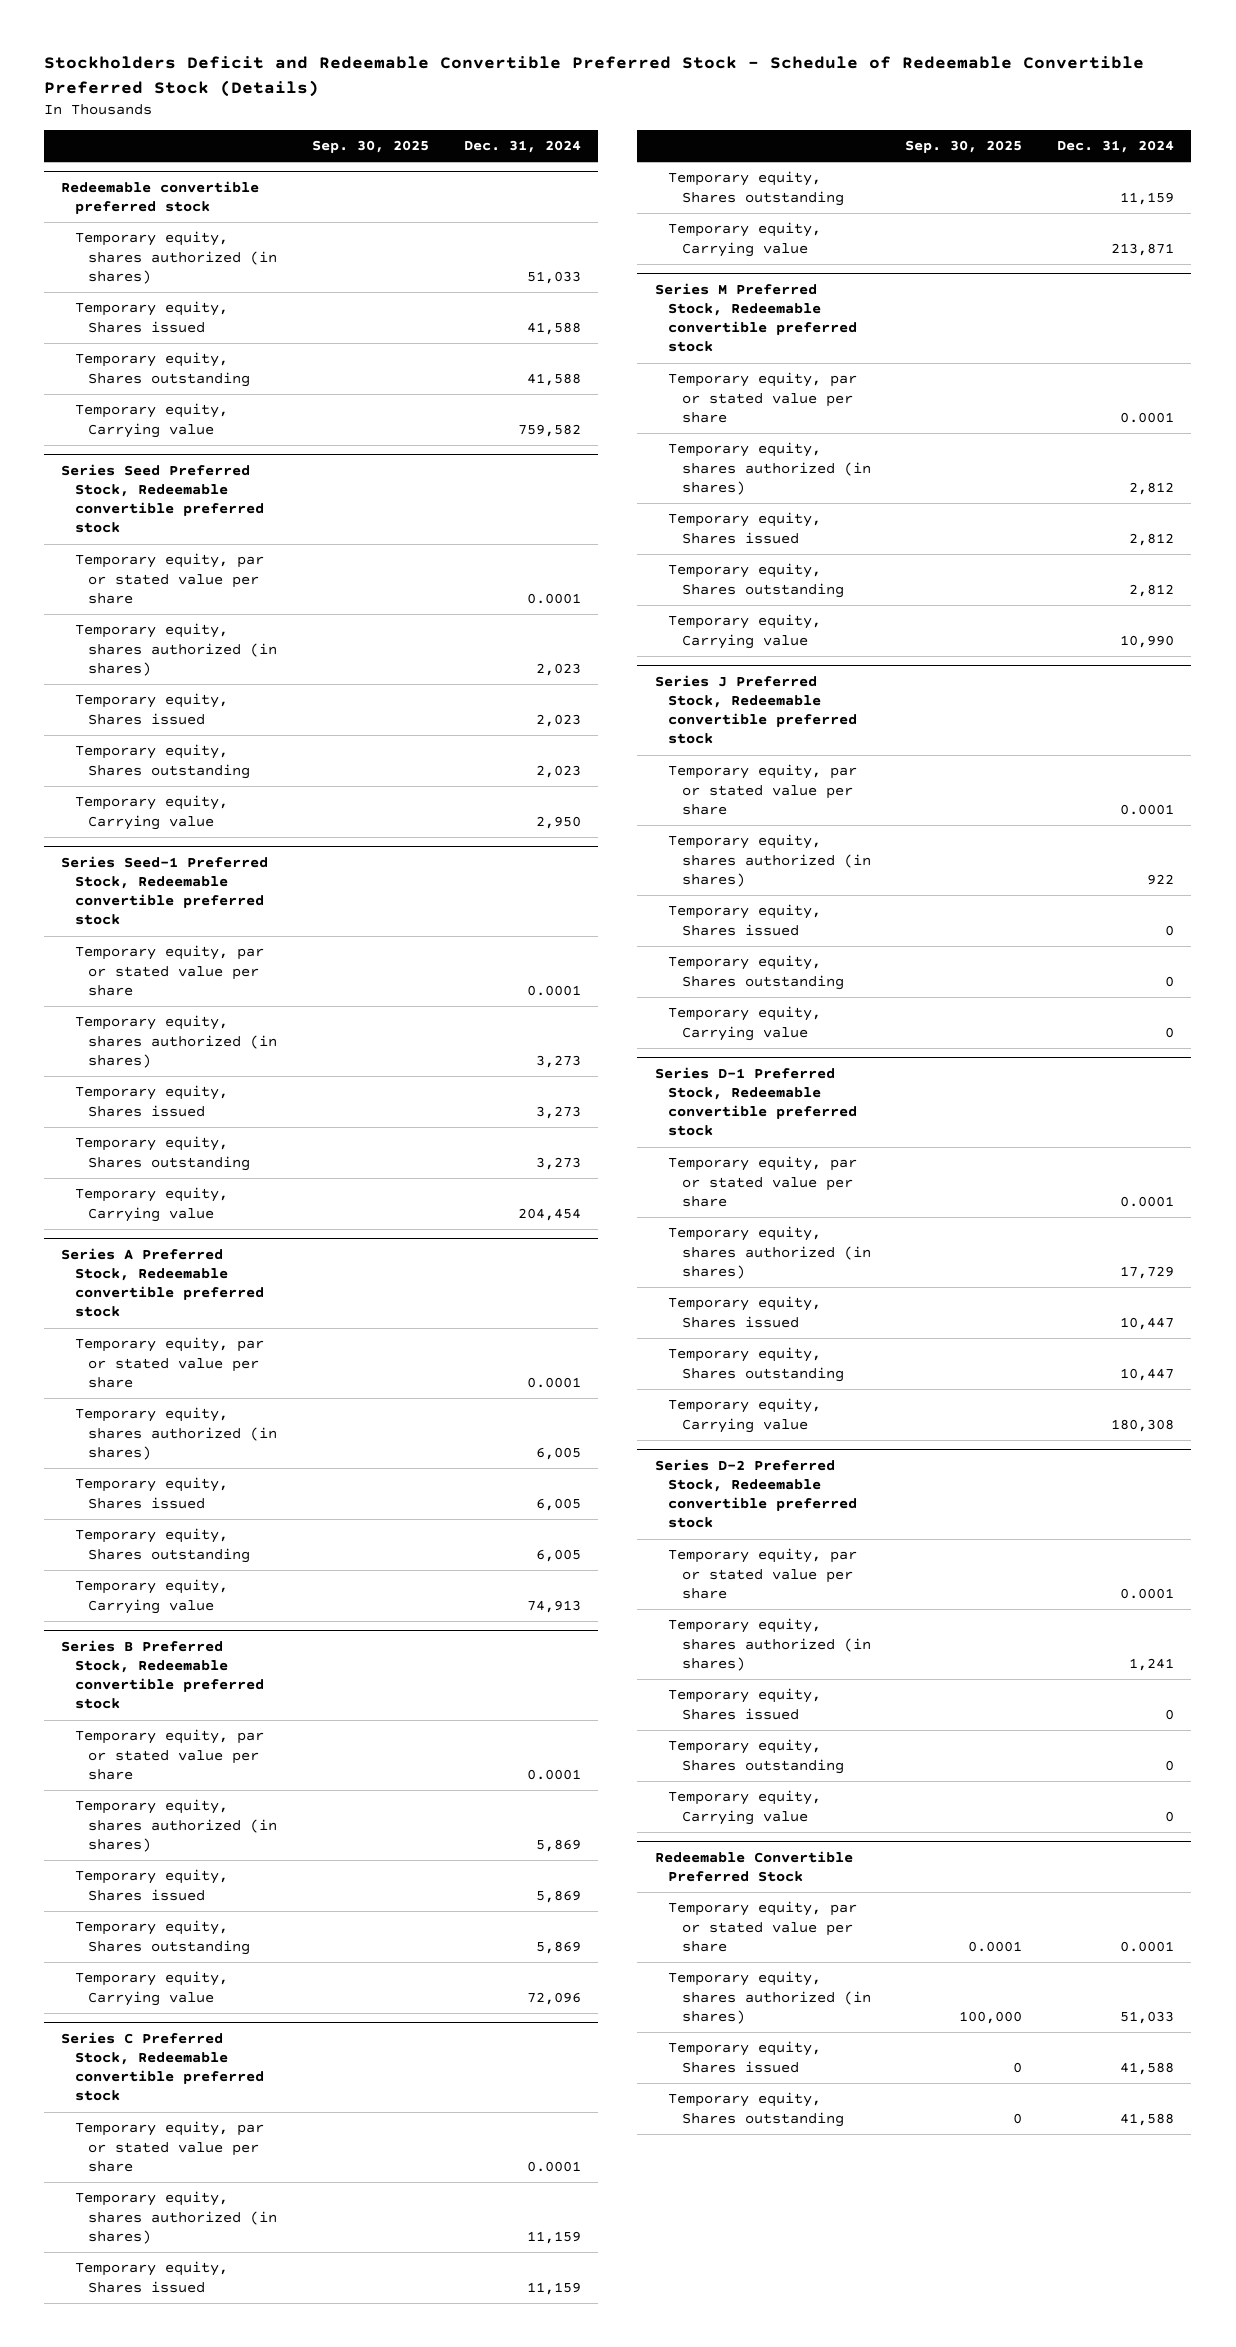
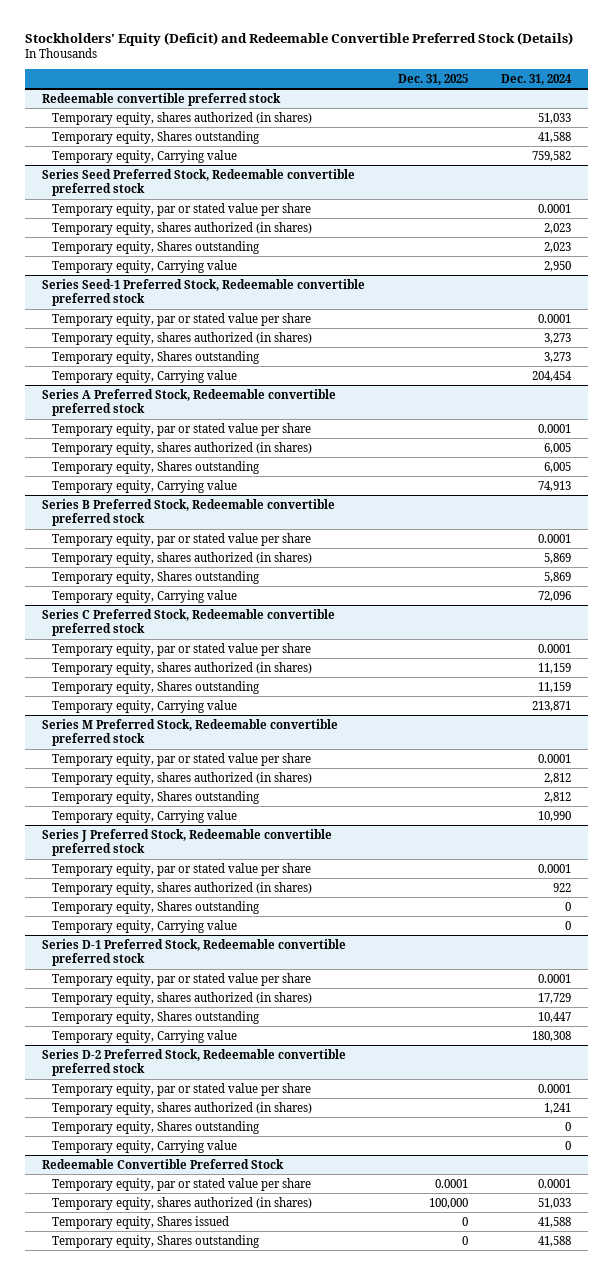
- Stockholders Deficit and Redeemable Convertible Preferred Stock - Schedule of Redeemable Convertible Preferred Stock (Details)
+ Stockholders' Equity (Deficit) and Redeemable Convertible Preferred Stock (Details)
- | Sep. 30, 2025 | Dec. 31, 2024
+ | Dec. 31, 2025 | Dec. 31, 2024
@ Redeemable convertible preferred stock
- Temporary equity, Shares issued | | 41,588
@ Series Seed Preferred Stock, Redeemable convertible preferred stock
- Temporary equity, Shares issued | | 2,023
@ Series Seed-1 Preferred Stock, Redeemable convertible preferred stock
- Temporary equity, Shares issued | | 3,273
@ Series A Preferred Stock, Redeemable convertible preferred stock
- Temporary equity, Shares issued | | 6,005
@ Series B Preferred Stock, Redeemable convertible preferred stock
- Temporary equity, Shares issued | | 5,869
@ Series C Preferred Stock, Redeemable convertible preferred stock
- Temporary equity, Shares issued | | 11,159
@ Series M Preferred Stock, Redeemable convertible preferred stock
- Temporary equity, Shares issued | | 2,812
@ Series J Preferred Stock, Redeemable convertible preferred stock
- Temporary equity, Shares issued | | 0
@ Series D-1 Preferred Stock, Redeemable convertible preferred stock
- Temporary equity, Shares issued | | 10,447
@ Series D-2 Preferred Stock, Redeemable convertible preferred stock
- Temporary equity, Shares issued | | 0

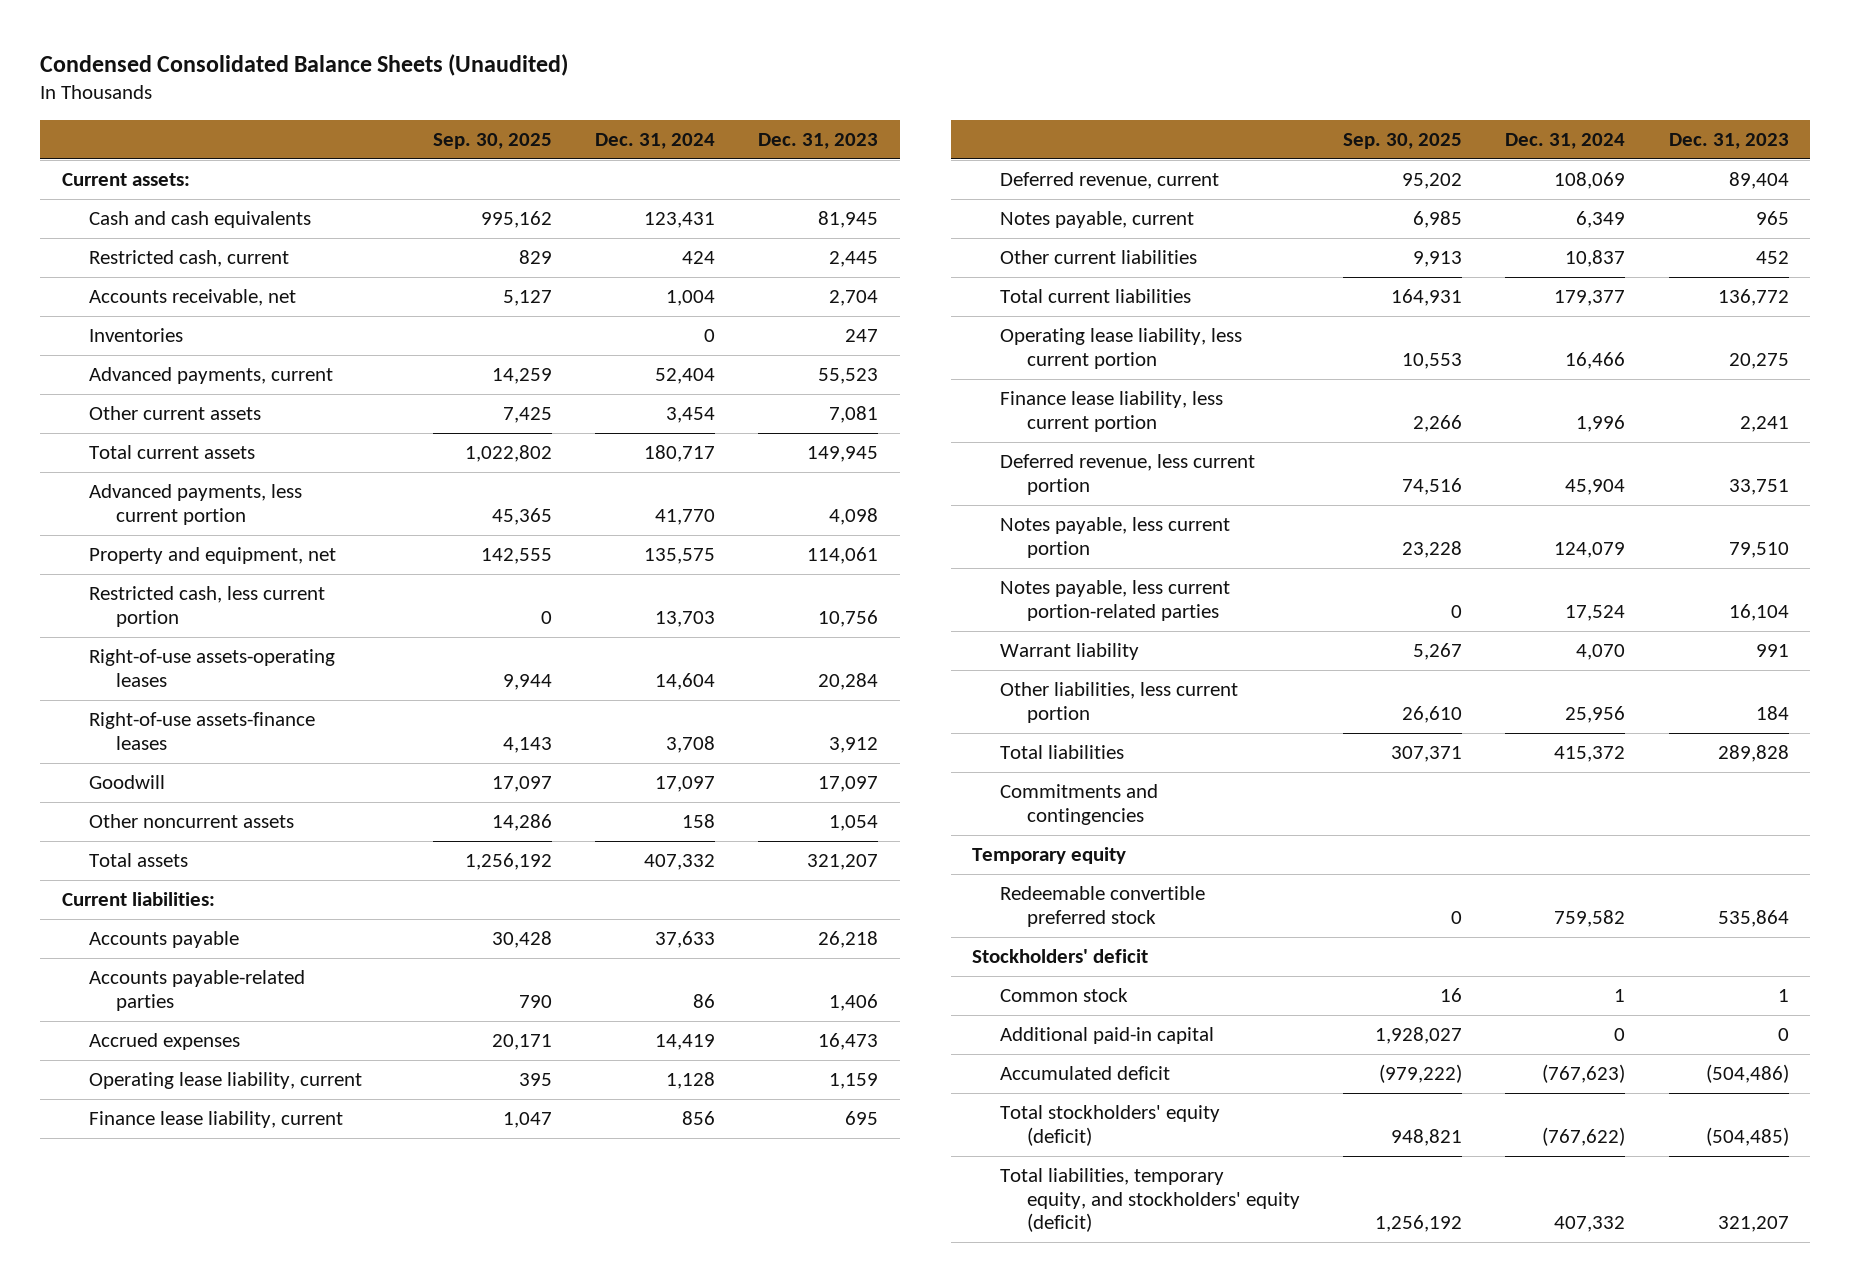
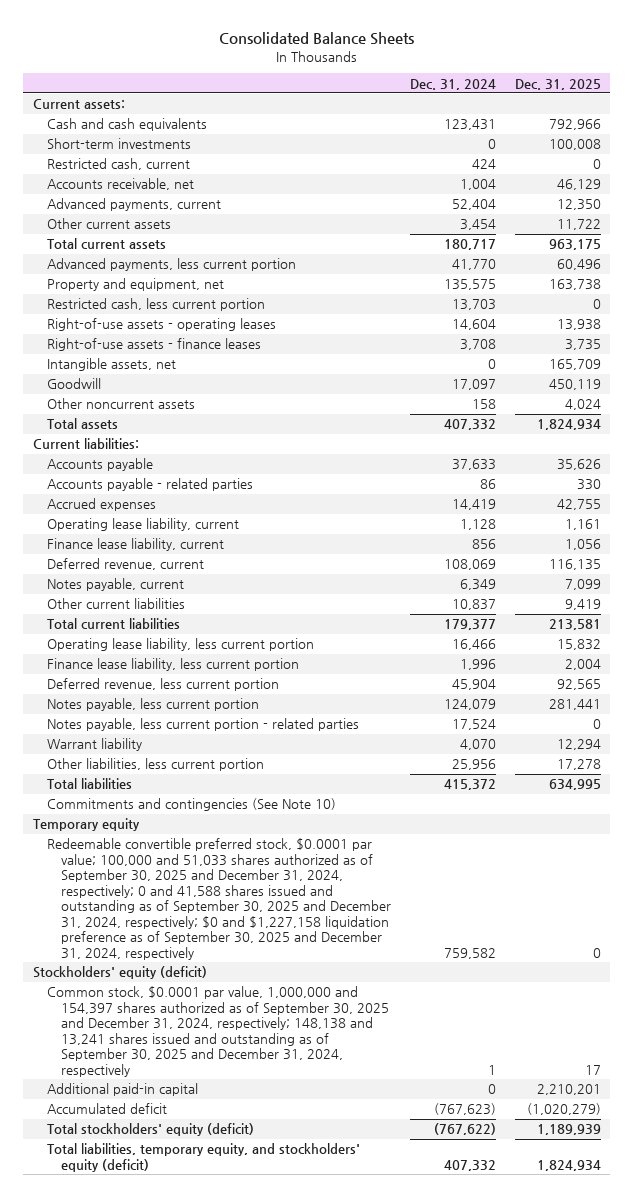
- Condensed Consolidated Balance Sheets (Unaudited)
+ Consolidated Balance Sheets
- | Sep. 30, 2025 | Dec. 31, 2024 | Dec. 31, 2023
+ | Dec. 31, 2024 | Dec. 31, 2025
+ Short-term investments | 0 | 100,008
- Inventories | | 0 | 247
- Right-of-use assets-operating leases | 9,944 | 14,604 | 20,284
- Right-of-use assets-finance leases | 4,143 | 3,708 | 3,912
+ Right-of-use assets - operating leases | 14,604 | 13,938
+ Right-of-use assets - finance leases | 3,708 | 3,735
+ Intangible assets, net | 0 | 165,709
- Accounts payable-related parties | 790 | 86 | 1,406
+ Accounts payable - related parties | 86 | 330
- Notes payable, less current portion-related parties | 0 | 17,524 | 16,104
+ Notes payable, less current portion - related parties | 17,524 | 0
- Commitments and contingencies
+ Commitments and contingencies (See Note 10)
- Redeemable convertible preferred stock | 0 | 759,582 | 535,864
- Stockholders' deficit
- Common stock | 16 | 1 | 1
+ Redeemable convertible preferred stock, $0.0001 par value; 100,000 and 51,033 shares authorized as of September 30, 2025 and December 31, 2024, respectively; 0 and 41,588 shares issued and outstanding as of September 30, 2025 and December 31, 2024, respectively; $0 and $1,227,158 liquidation preference as of September 30, 2025 and December 31, 2024, respectively | 759,582 | 0
+ Stockholders' equity (deficit)
+ Common stock, $0.0001 par value, 1,000,000 and 154,397 shares authorized as of September 30, 2025 and December 31, 2024, respectively; 148,138 and 13,241 shares issued and outstanding as of September 30, 2025 and December 31, 2024, respectively | 1 | 17

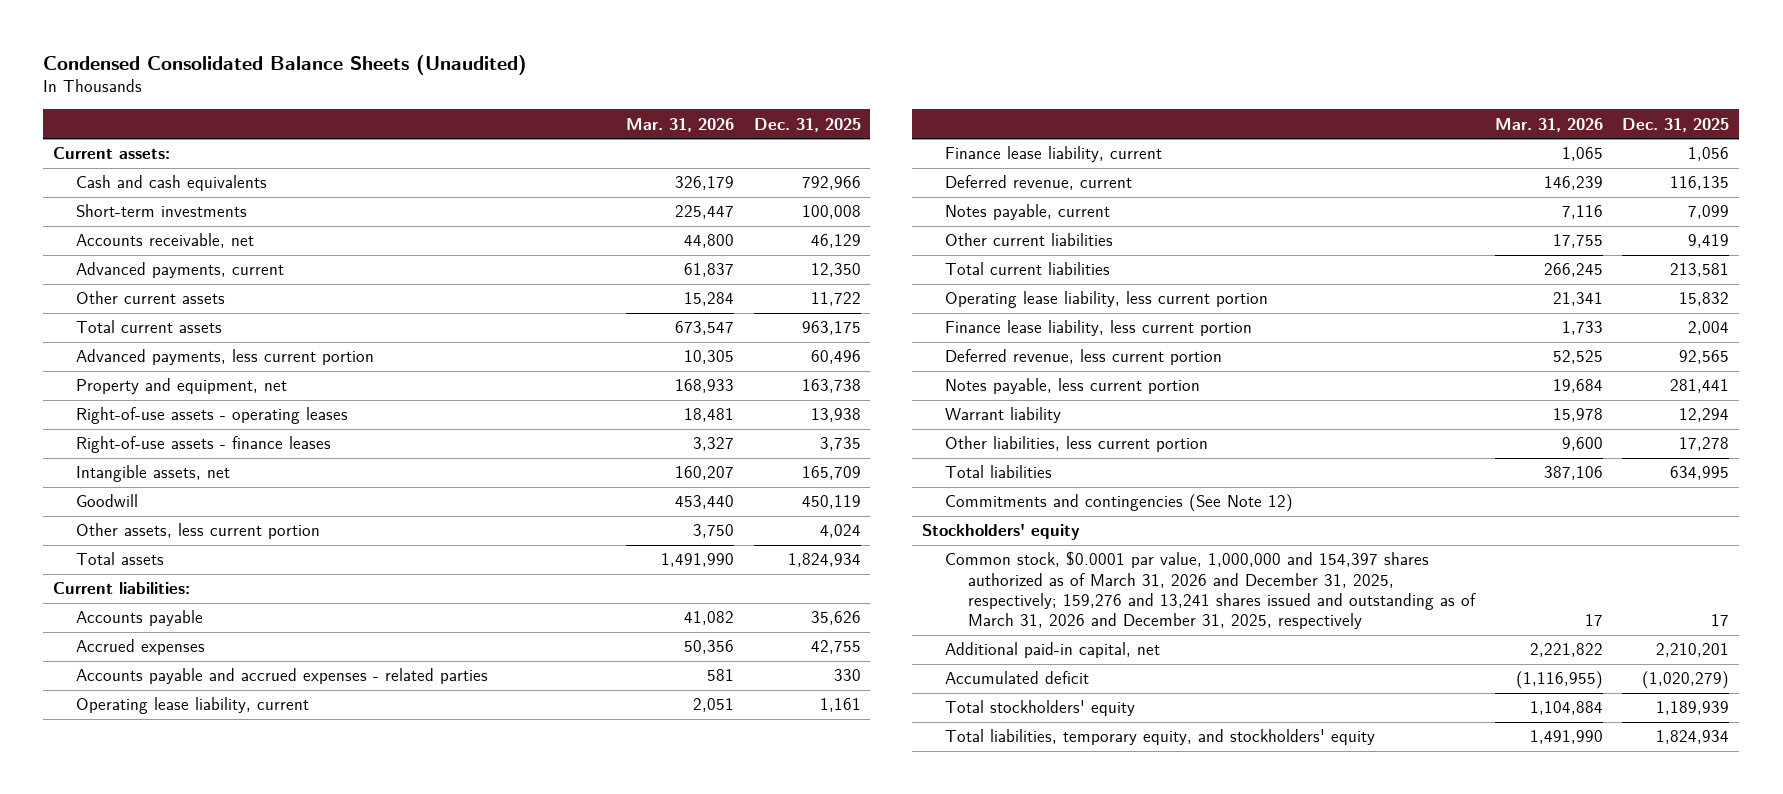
- Consolidated Balance Sheets
+ Condensed Consolidated Balance Sheets (Unaudited)
- | Dec. 31, 2024 | Dec. 31, 2025
+ | Mar. 31, 2026 | Dec. 31, 2025
- Restricted cash, current | 424 | 0
- Restricted cash, less current portion | 13,703 | 0
- Other noncurrent assets | 158 | 4,024
+ Other assets, less current portion | 3,750 | 4,024
- Accounts payable - related parties | 86 | 330
+ Accounts payable and accrued expenses - related parties | 581 | 330
- Notes payable, less current portion - related parties | 17,524 | 0
- Commitments and contingencies (See Note 10)
- Temporary equity
- Redeemable convertible preferred stock, $0.0001 par value; 100,000 and 51,033 shares authorized as of September 30, 2025 and December 31, 2024, respectively; 0 and 41,588 shares issued and outstanding as of September 30, 2025 and December 31, 2024, respectively; $0 and $1,227,158 liquidation preference as of September 30, 2025 and December 31, 2024, respectively | 759,582 | 0
- Stockholders' equity (deficit)
- Common stock, $0.0001 par value, 1,000,000 and 154,397 shares authorized as of September 30, 2025 and December 31, 2024, respectively; 148,138 and 13,241 shares issued and outstanding as of September 30, 2025 and December 31, 2024, respectively | 1 | 17
- Additional paid-in capital | 0 | 2,210,201
+ Commitments and contingencies (See Note 12)
+ Stockholders' equity
+ Common stock, $0.0001 par value, 1,000,000 and 154,397 shares authorized as of March 31, 2026 and December 31, 2025, respectively; 159,276 and 13,241 shares issued and outstanding as of March 31, 2026 and December 31, 2025, respectively | 17 | 17
+ Additional paid-in capital, net | 2,221,822 | 2,210,201
- Total stockholders' equity (deficit) | (767,622) | 1,189,939
- Total liabilities, temporary equity, and stockholders' equity (deficit) | 407,332 | 1,824,934
+ Total stockholders' equity | 1,104,884 | 1,189,939
+ Total liabilities, temporary equity, and stockholders' equity | 1,491,990 | 1,824,934

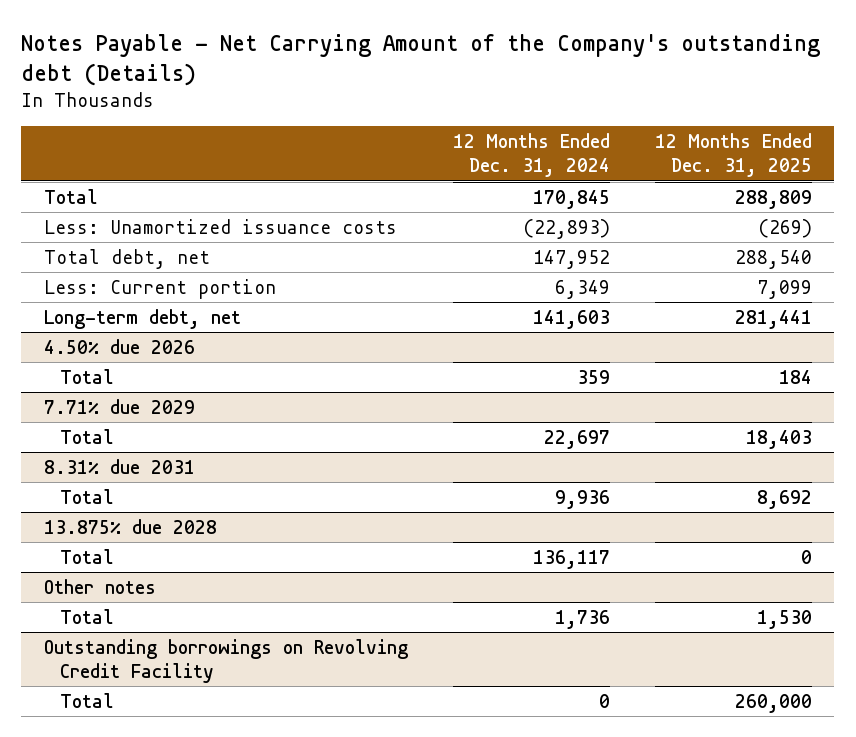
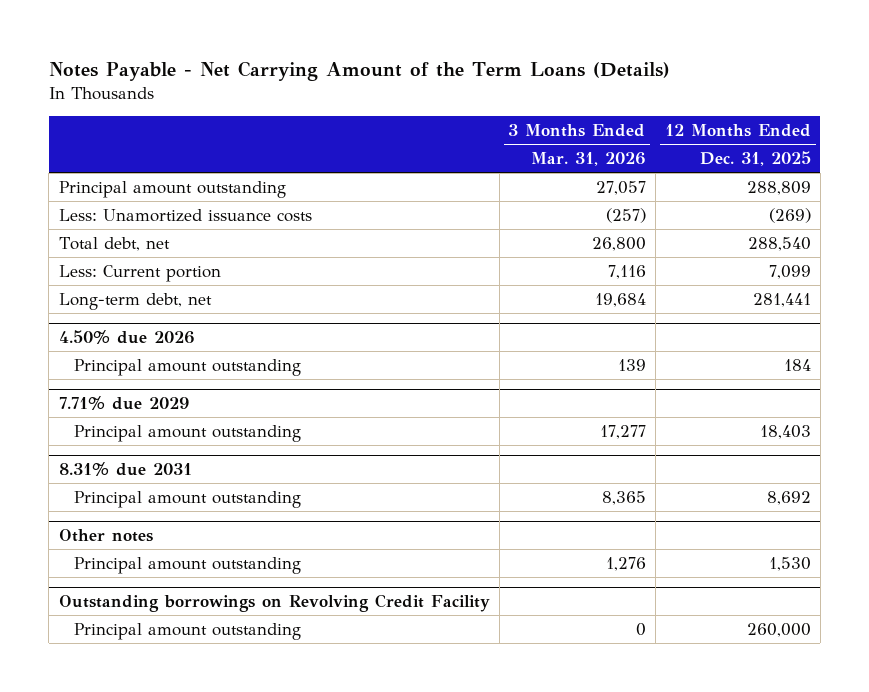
- Notes Payable - Net Carrying Amount of the Company's outstanding debt (Details)
+ Notes Payable - Net Carrying Amount of the Term Loans (Details)
- | 12 Months Ended Dec. 31, 2024 | 12 Months Ended Dec. 31, 2025
+ | 3 Months Ended Mar. 31, 2026 | 12 Months Ended Dec. 31, 2025
- Total | 170,845 | 288,809
+ Principal amount outstanding | 27,057 | 288,809
@ 4.50% due 2026
- Total | 359 | 184
+ Principal amount outstanding | 139 | 184
@ 7.71% due 2029
- Total | 22,697 | 18,403
+ Principal amount outstanding | 17,277 | 18,403
@ 8.31% due 2031
- Total | 9,936 | 8,692
- 13.875% due 2028
- Total | 136,117 | 0
@ 8.31% due 2031
+ Principal amount outstanding | 8,365 | 8,692
@ Other notes
- Total | 1,736 | 1,530
+ Principal amount outstanding | 1,276 | 1,530
@ Outstanding borrowings on Revolving Credit Facility
- Total | 0 | 260,000
+ Principal amount outstanding | 0 | 260,000

